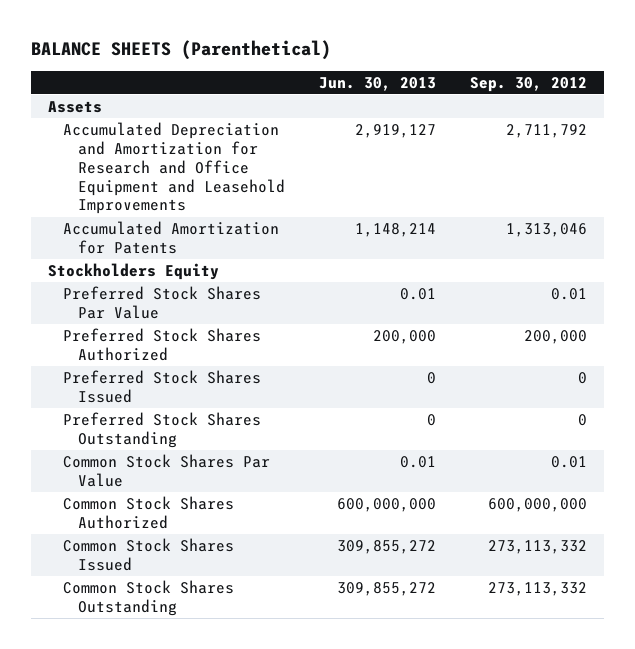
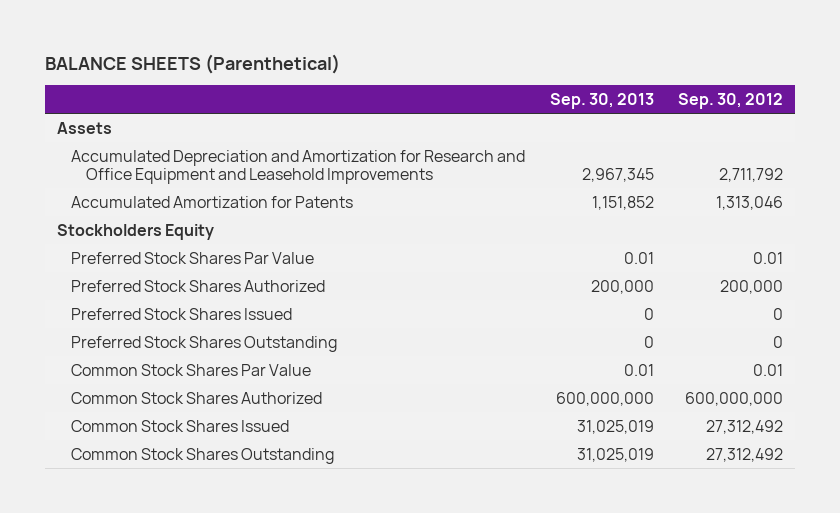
- | Jun. 30, 2013 | Sep. 30, 2012
+ | Sep. 30, 2013 | Sep. 30, 2012
- Common Stock Shares Issued | 309,855,272 | 273,113,332
- Common Stock Shares Outstanding | 309,855,272 | 273,113,332
+ Common Stock Shares Issued | 31,025,019 | 27,312,492
+ Common Stock Shares Outstanding | 31,025,019 | 27,312,492

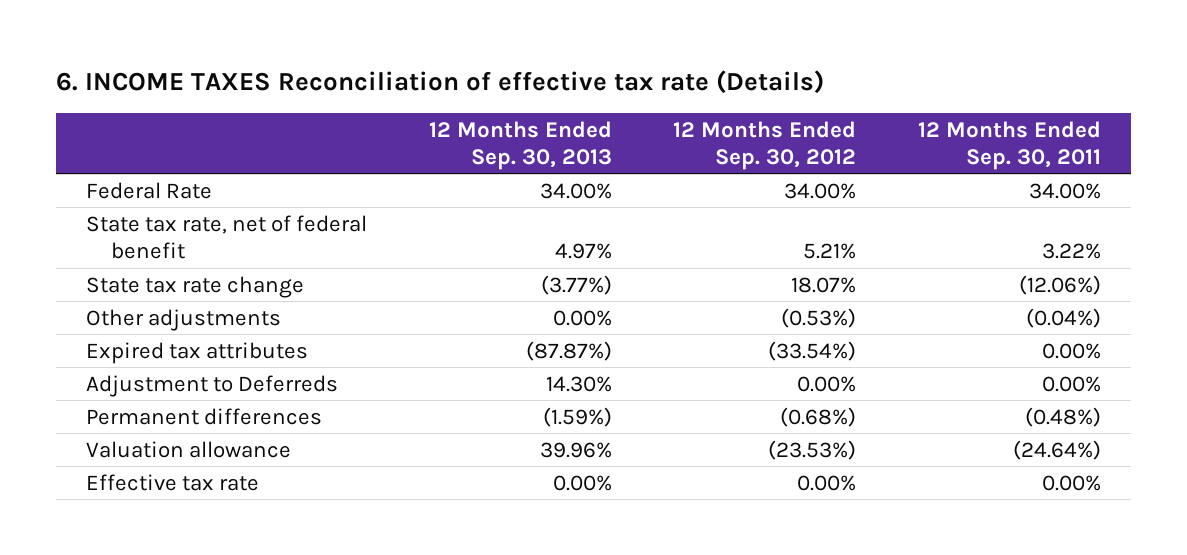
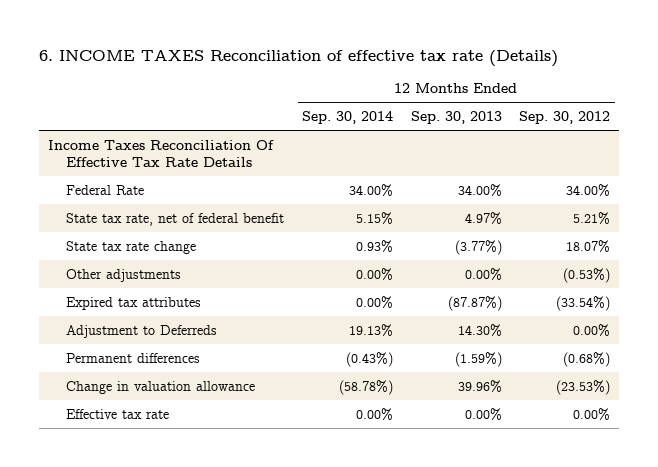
- | 12 Months Ended Sep. 30, 2013 | 12 Months Ended Sep. 30, 2012 | 12 Months Ended Sep. 30, 2011
+ | 12 Months Ended Sep. 30, 2014 | 12 Months Ended Sep. 30, 2013 | 12 Months Ended Sep. 30, 2012
+ Income Taxes Reconciliation Of Effective Tax Rate Details
- Valuation allowance | 39.96% | (23.53%) | (24.64%)
+ Change in valuation allowance | (58.78%) | 39.96% | (23.53%)

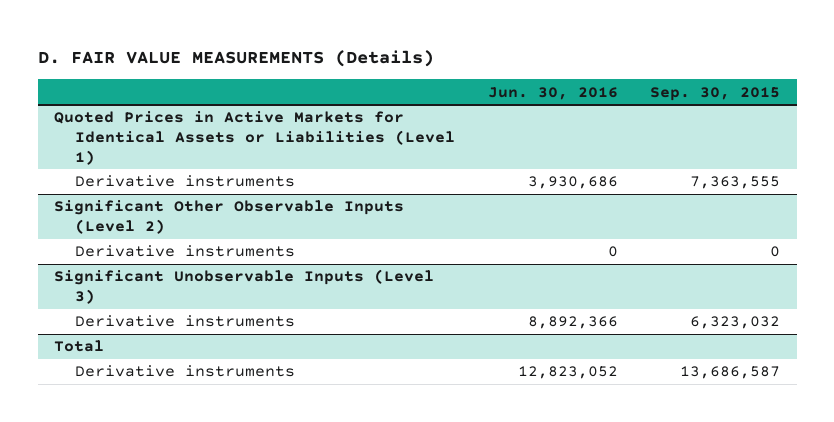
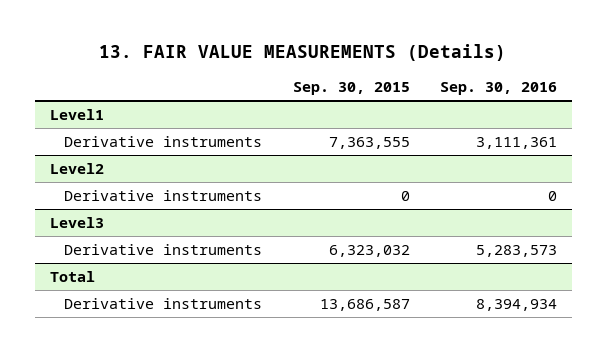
- D. FAIR VALUE MEASUREMENTS (Details)
+ 13. FAIR VALUE MEASUREMENTS (Details)
- | Jun. 30, 2016 | Sep. 30, 2015
+ | Sep. 30, 2015 | Sep. 30, 2016
- Quoted Prices in Active Markets for Identical Assets or Liabilities (Level 1)
+ Level1
- Significant Other Observable Inputs (Level 2)
+ Level2
- Significant Unobservable Inputs (Level 3)
+ Level3

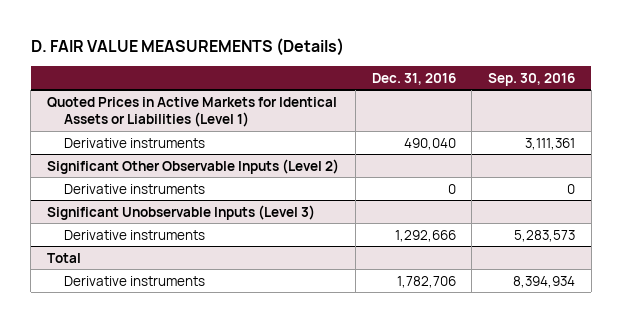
- 13. FAIR VALUE MEASUREMENTS (Details)
+ D. FAIR VALUE MEASUREMENTS (Details)
- | Sep. 30, 2015 | Sep. 30, 2016
+ | Dec. 31, 2016 | Sep. 30, 2016
- Level1
+ Quoted Prices in Active Markets for Identical Assets or Liabilities (Level 1)
- Level2
+ Significant Other Observable Inputs (Level 2)
- Level3
+ Significant Unobservable Inputs (Level 3)

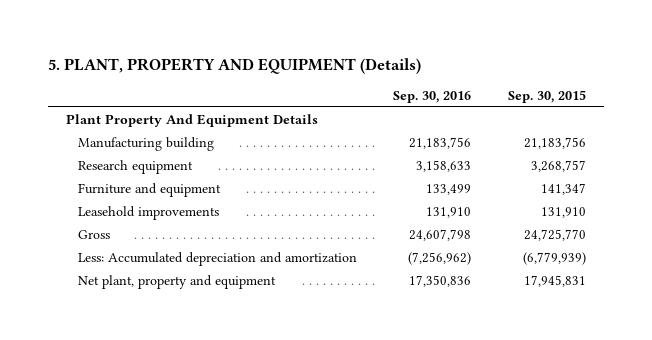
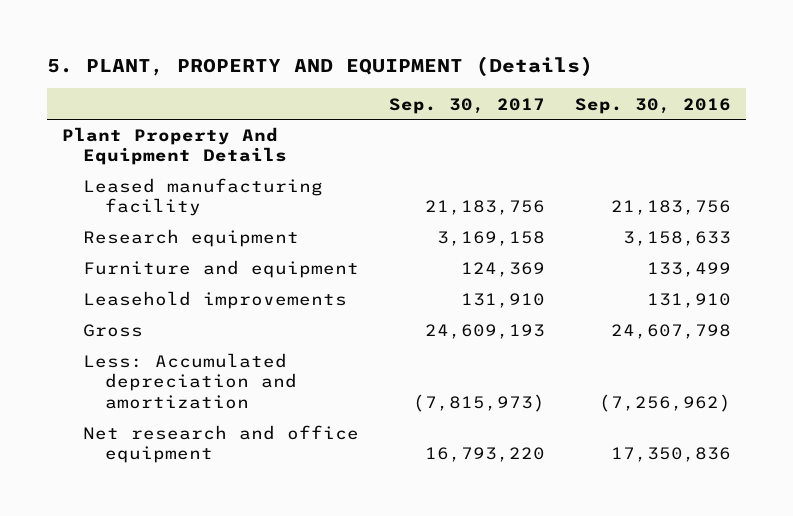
- | Sep. 30, 2016 | Sep. 30, 2015
+ | Sep. 30, 2017 | Sep. 30, 2016
- Manufacturing building | 21,183,756 | 21,183,756
+ Leased manufacturing facility | 21,183,756 | 21,183,756
- Net plant, property and equipment | 17,350,836 | 17,945,831
+ Net research and office equipment | 16,793,220 | 17,350,836

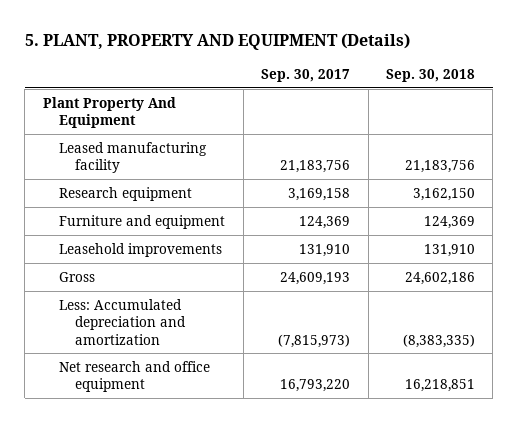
- | Sep. 30, 2017 | Sep. 30, 2016
+ | Sep. 30, 2017 | Sep. 30, 2018
- Plant Property And Equipment Details
+ Plant Property And Equipment

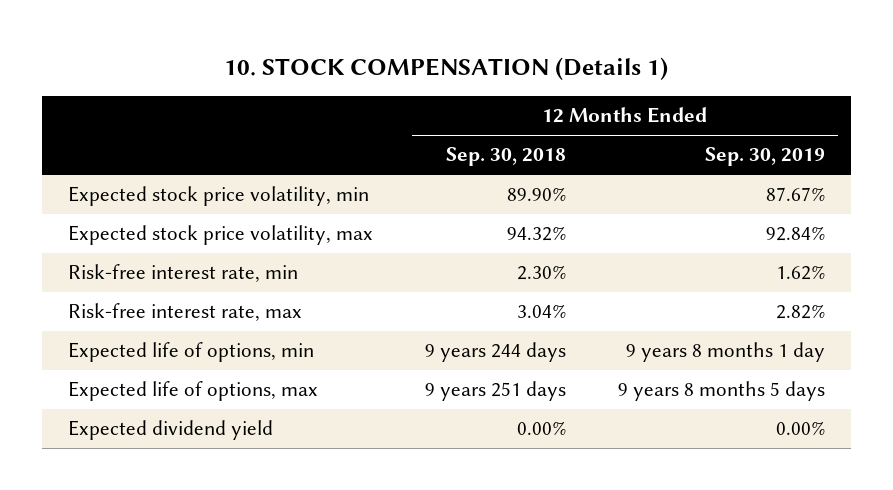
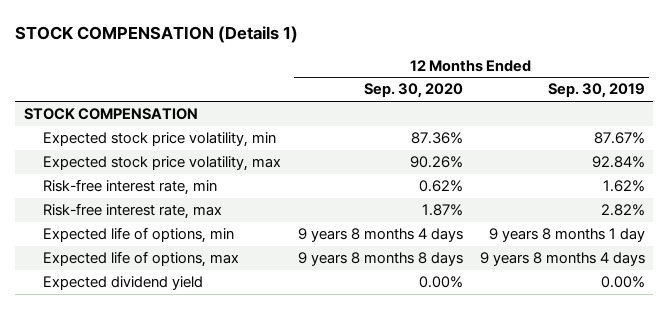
- 10. STOCK COMPENSATION (Details 1)
+ STOCK COMPENSATION (Details 1)
- | 12 Months Ended Sep. 30, 2018 | 12 Months Ended Sep. 30, 2019
+ | 12 Months Ended Sep. 30, 2020 | 12 Months Ended Sep. 30, 2019
+ STOCK COMPENSATION
- Expected life of options, max | 9 years 251 days | 9 years 8 months 5 days
+ Expected life of options, max | 9 years 8 months 8 days | 9 years 8 months 4 days

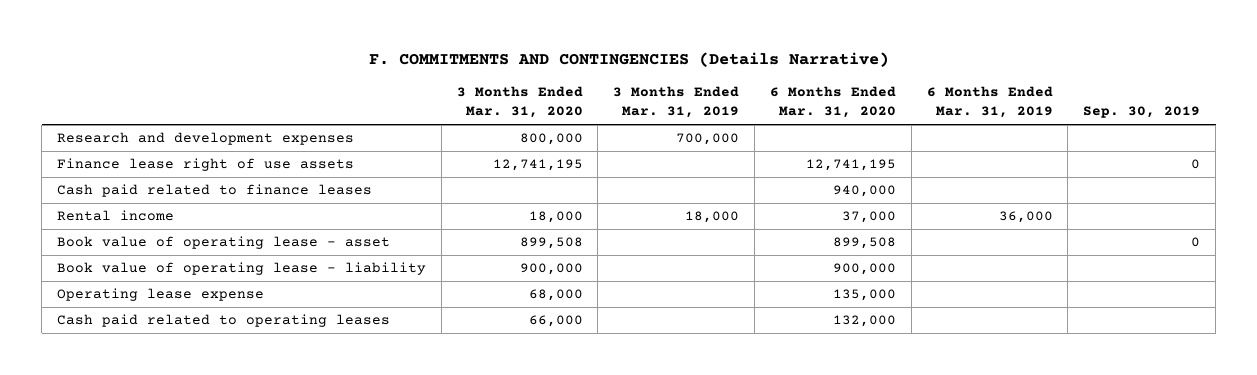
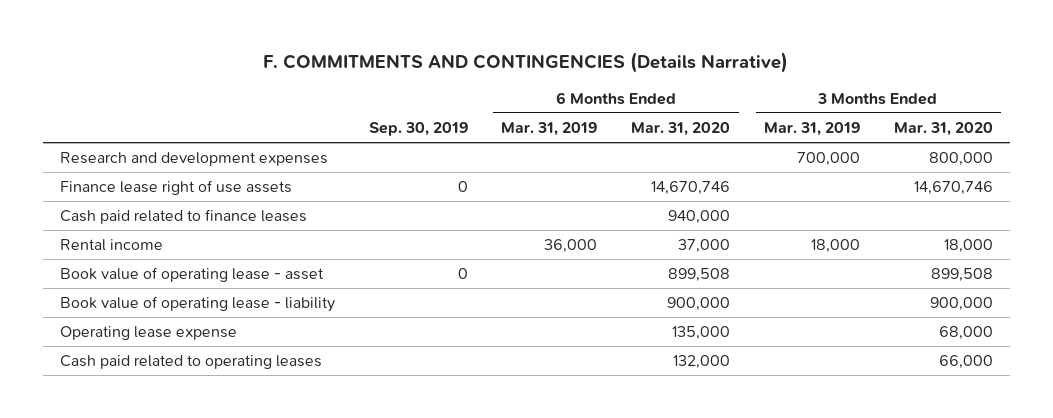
- | 3 Months Ended Mar. 31, 2020 | 3 Months Ended Mar. 31, 2019 | 6 Months Ended Mar. 31, 2020 | 6 Months Ended Mar. 31, 2019 | Sep. 30, 2019
+ | Sep. 30, 2019 | 6 Months Ended Mar. 31, 2019 | 6 Months Ended Mar. 31, 2020 | 3 Months Ended Mar. 31, 2019 | 3 Months Ended Mar. 31, 2020
- Finance lease right of use assets | 12,741,195 | | 12,741,195 | | 0
+ Finance lease right of use assets | 0 | | 14,670,746 | | 14,670,746

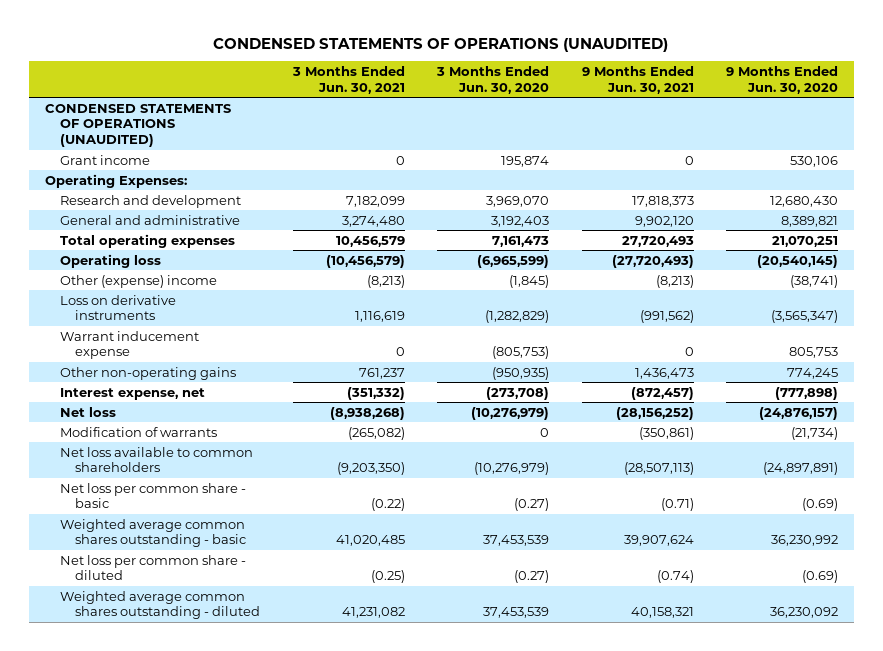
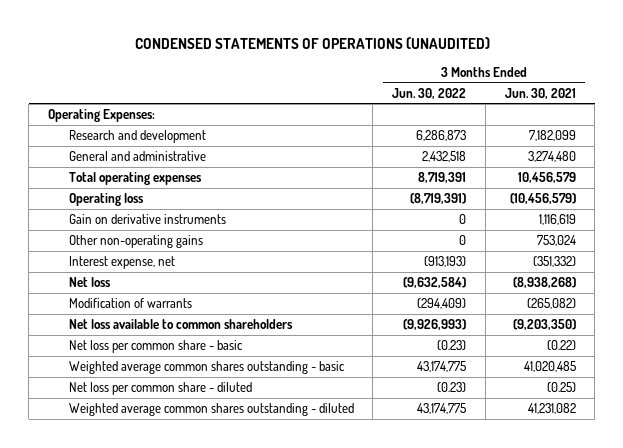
- | 3 Months Ended Jun. 30, 2021 | 3 Months Ended Jun. 30, 2020 | 9 Months Ended Jun. 30, 2021 | 9 Months Ended Jun. 30, 2020
+ | 3 Months Ended Jun. 30, 2022 | 3 Months Ended Jun. 30, 2021
- CONDENSED STATEMENTS OF OPERATIONS (UNAUDITED)
- Grant income | 0 | 195,874 | 0 | 530,106
- Other (expense) income | (8,213) | (1,845) | (8,213) | (38,741)
- Loss on derivative instruments | 1,116,619 | (1,282,829) | (991,562) | (3,565,347)
- Warrant inducement expense | 0 | (805,753) | 0 | 805,753
- Other non-operating gains | 761,237 | (950,935) | 1,436,473 | 774,245
+ Gain on derivative instruments | 0 | 1,116,619
+ Other non-operating gains | 0 | 753,024

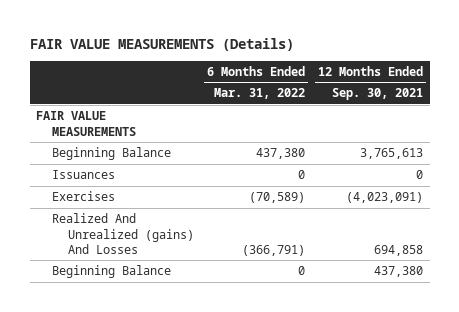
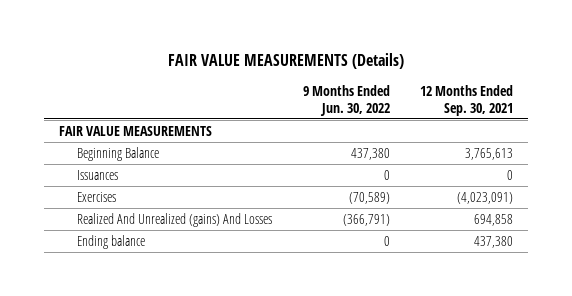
- | 6 Months Ended Mar. 31, 2022 | 12 Months Ended Sep. 30, 2021
+ | 9 Months Ended Jun. 30, 2022 | 12 Months Ended Sep. 30, 2021
- Beginning Balance | 0 | 437,380
+ Ending balance | 0 | 437,380

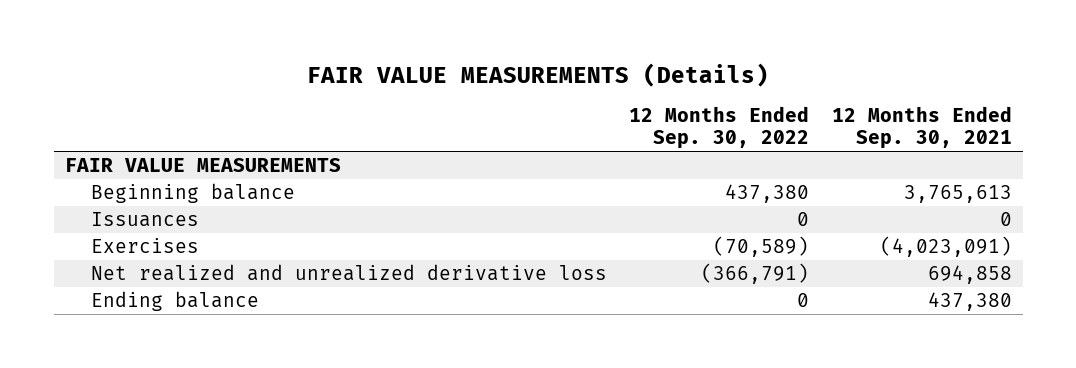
- | 9 Months Ended Jun. 30, 2022 | 12 Months Ended Sep. 30, 2021
+ | 12 Months Ended Sep. 30, 2022 | 12 Months Ended Sep. 30, 2021
- Beginning Balance | 437,380 | 3,765,613
+ Beginning balance | 437,380 | 3,765,613
- Realized And Unrealized (gains) And Losses | (366,791) | 694,858
+ Net realized and unrealized derivative loss | (366,791) | 694,858

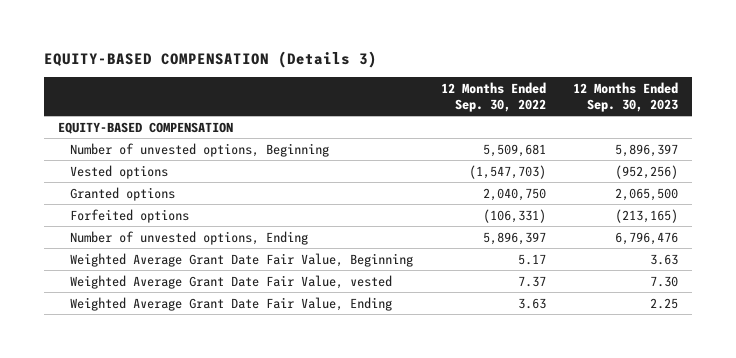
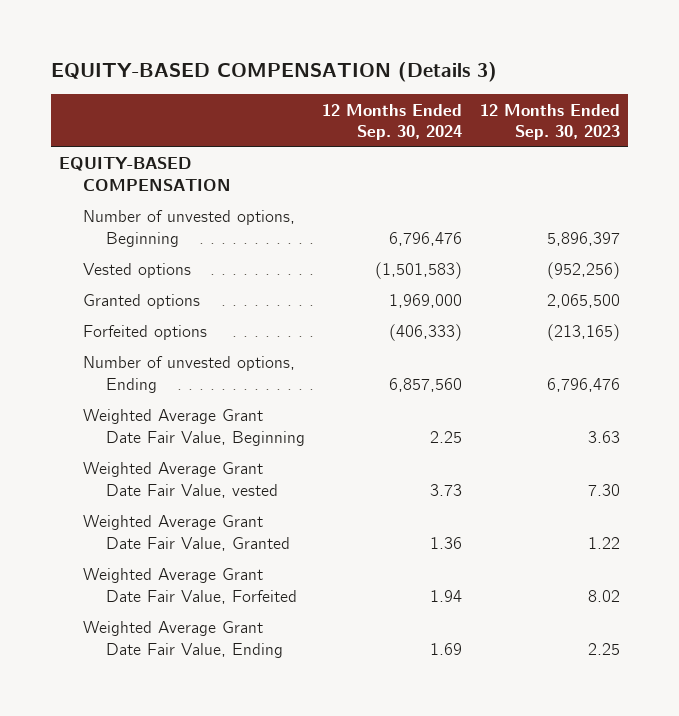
- | 12 Months Ended Sep. 30, 2022 | 12 Months Ended Sep. 30, 2023
+ | 12 Months Ended Sep. 30, 2024 | 12 Months Ended Sep. 30, 2023
+ Weighted Average Grant Date Fair Value, Granted | 1.36 | 1.22
+ Weighted Average Grant Date Fair Value, Forfeited | 1.94 | 8.02

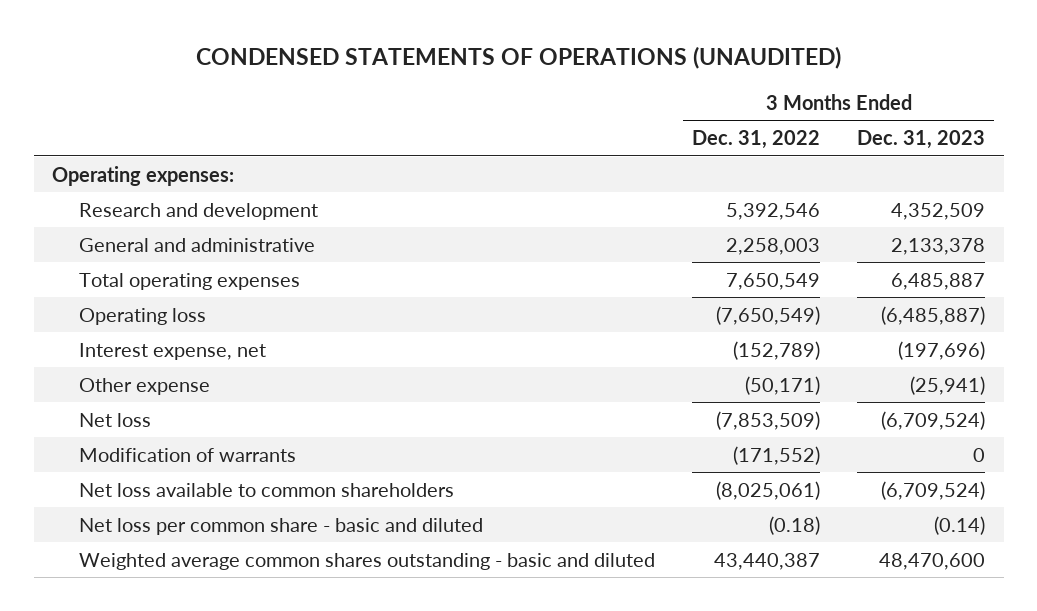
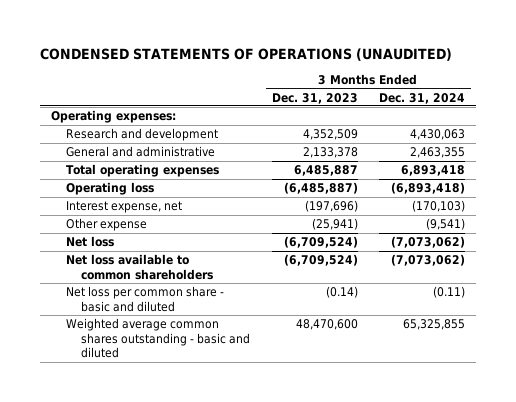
- | 3 Months Ended Dec. 31, 2022 | 3 Months Ended Dec. 31, 2023
+ | 3 Months Ended Dec. 31, 2023 | 3 Months Ended Dec. 31, 2024
- Modification of warrants | (171,552) | 0

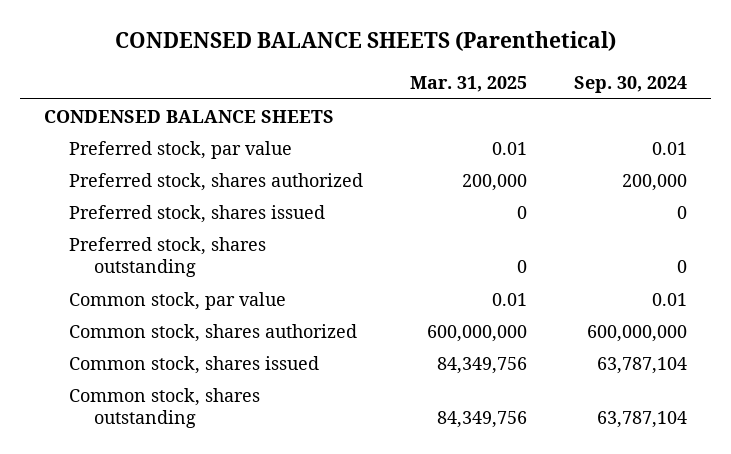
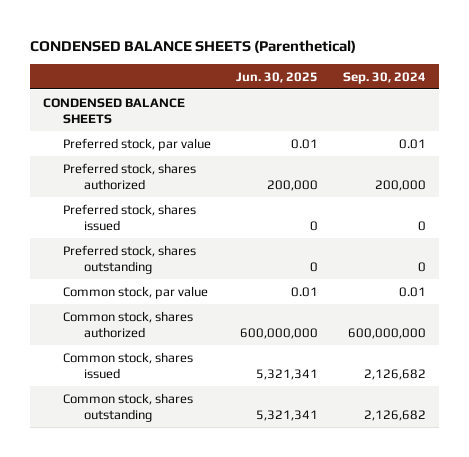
- | Mar. 31, 2025 | Sep. 30, 2024
+ | Jun. 30, 2025 | Sep. 30, 2024
- Common stock, shares issued | 84,349,756 | 63,787,104
- Common stock, shares outstanding | 84,349,756 | 63,787,104
+ Common stock, shares issued | 5,321,341 | 2,126,682
+ Common stock, shares outstanding | 5,321,341 | 2,126,682

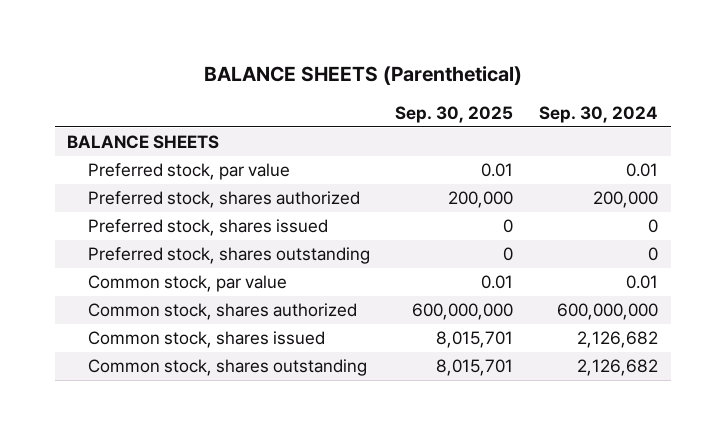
- CONDENSED BALANCE SHEETS (Parenthetical)
+ BALANCE SHEETS (Parenthetical)
- | Jun. 30, 2025 | Sep. 30, 2024
+ | Sep. 30, 2025 | Sep. 30, 2024
- CONDENSED BALANCE SHEETS
+ BALANCE SHEETS

